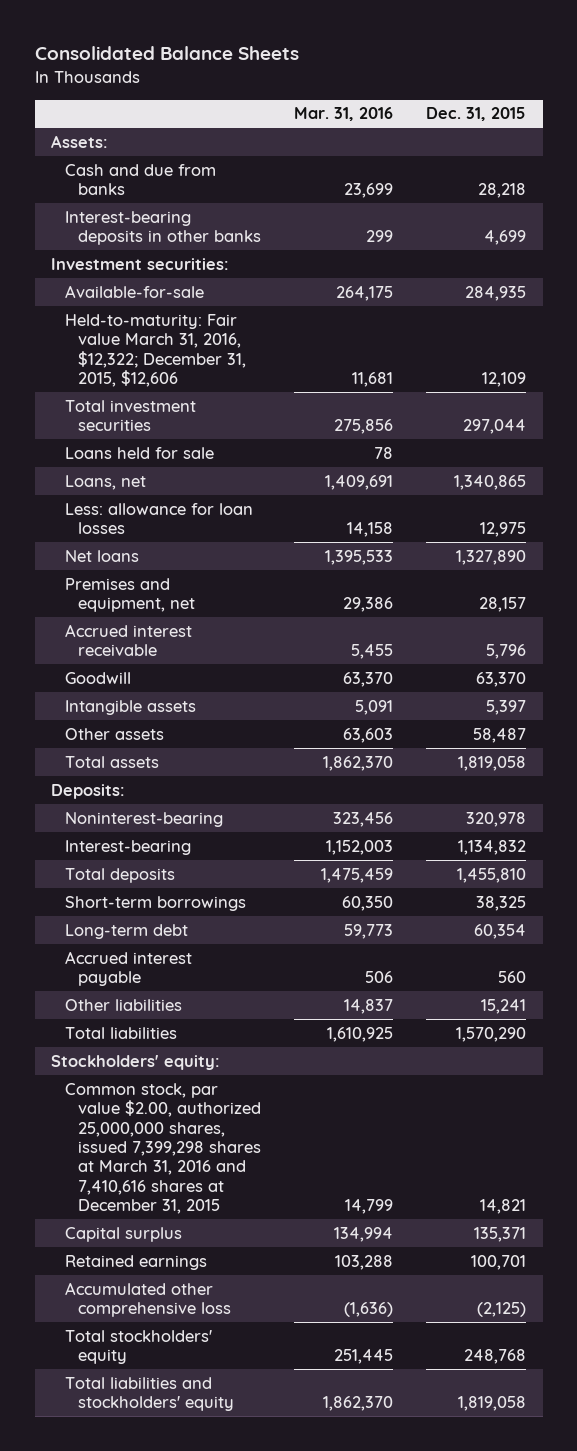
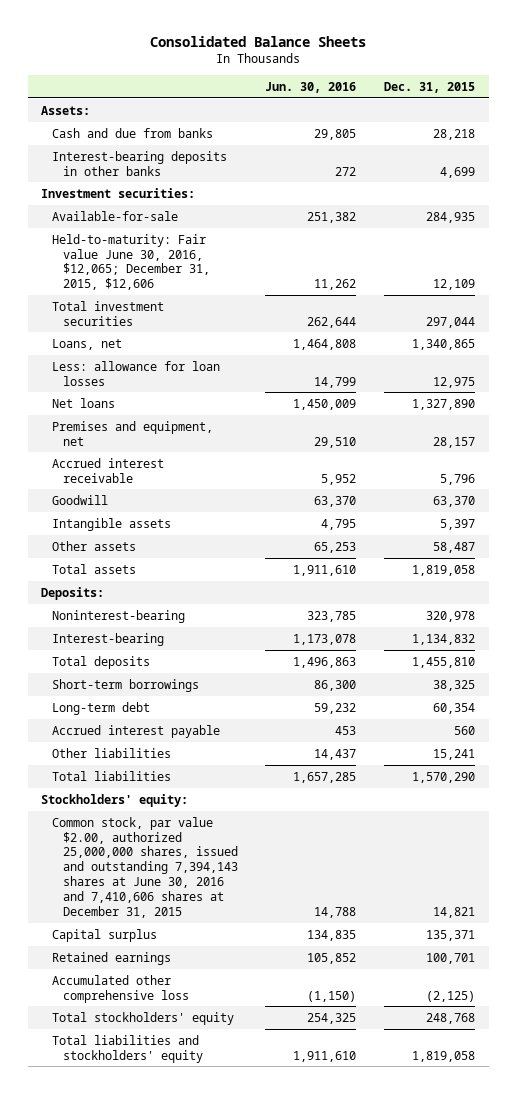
- | Mar. 31, 2016 | Dec. 31, 2015
+ | Jun. 30, 2016 | Dec. 31, 2015
- Held-to-maturity: Fair value March 31, 2016, $12,322; December 31, 2015, $12,606 | 11,681 | 12,109
+ Held-to-maturity: Fair value June 30, 2016, $12,065; December 31, 2015, $12,606 | 11,262 | 12,109
- Loans held for sale | 78 |
- Common stock, par value $2.00, authorized 25,000,000 shares, issued 7,399,298 shares at March 31, 2016 and 7,410,616 shares at December 31, 2015 | 14,799 | 14,821
+ Common stock, par value $2.00, authorized 25,000,000 shares, issued and outstanding 7,394,143 shares at June 30, 2016 and 7,410,606 shares at December 31, 2015 | 14,788 | 14,821

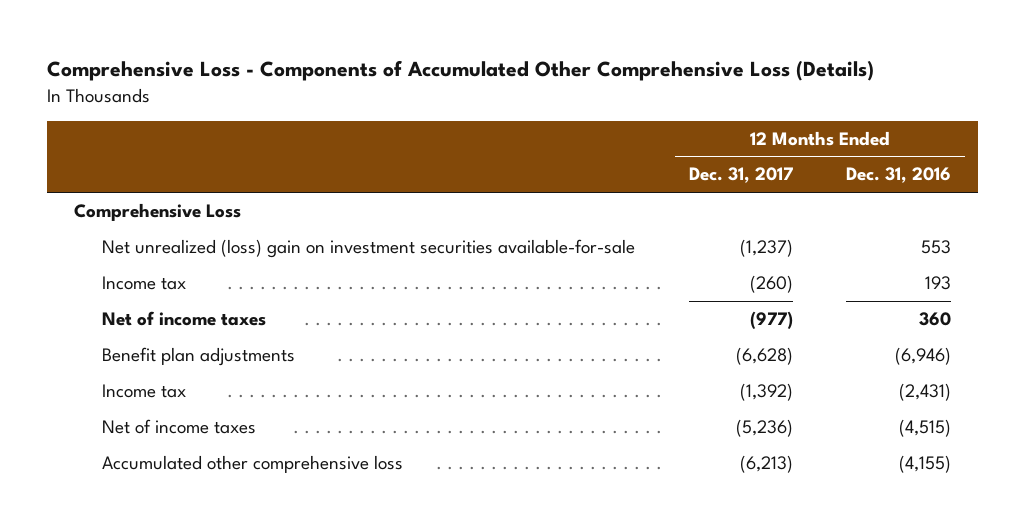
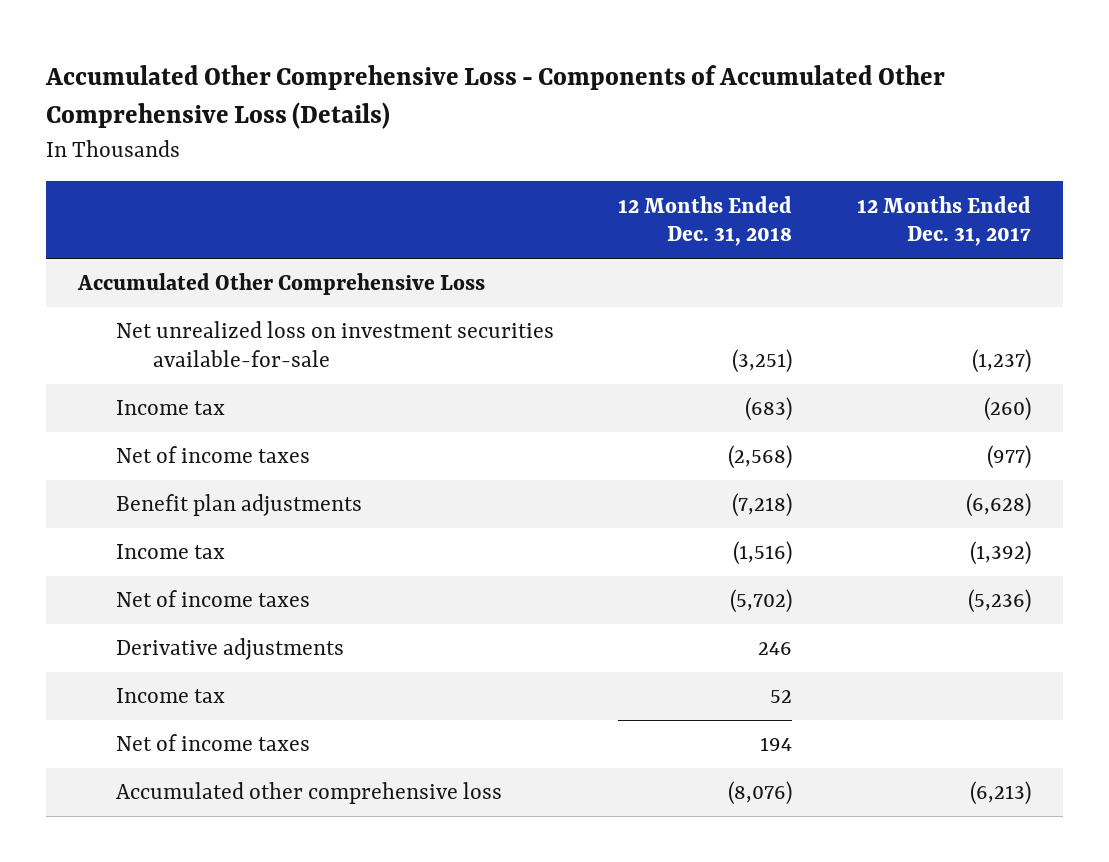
- Comprehensive Loss - Components of Accumulated Other Comprehensive Loss (Details)
+ Accumulated Other Comprehensive Loss - Components of Accumulated Other Comprehensive Loss (Details)
- | 12 Months Ended Dec. 31, 2017 | 12 Months Ended Dec. 31, 2016
+ | 12 Months Ended Dec. 31, 2018 | 12 Months Ended Dec. 31, 2017
- Comprehensive Loss
- Net unrealized (loss) gain on investment securities available-for-sale | (1,237) | 553
+ Accumulated Other Comprehensive Loss
+ Net unrealized loss on investment securities available-for-sale | (3,251) | (1,237)
+ Derivative adjustments | 246 |
+ Income tax | 52 |
+ Net of income taxes | 194 |

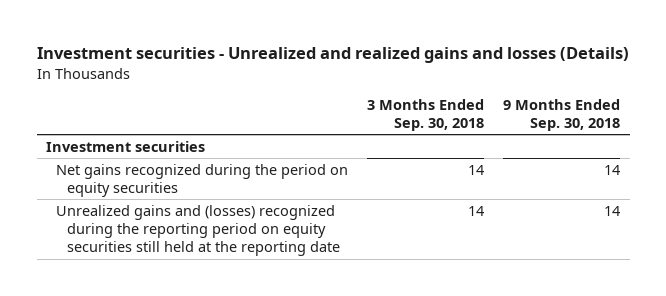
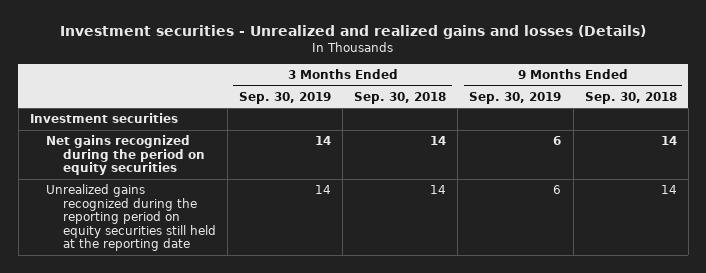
- | 3 Months Ended Sep. 30, 2018 | 9 Months Ended Sep. 30, 2018
+ | 3 Months Ended Sep. 30, 2019 | 3 Months Ended Sep. 30, 2018 | 9 Months Ended Sep. 30, 2019 | 9 Months Ended Sep. 30, 2018
- Unrealized gains and (losses) recognized during the reporting period on equity securities still held at the reporting date | 14 | 14
+ Unrealized gains recognized during the reporting period on equity securities still held at the reporting date | 14 | 14 | 6 | 14

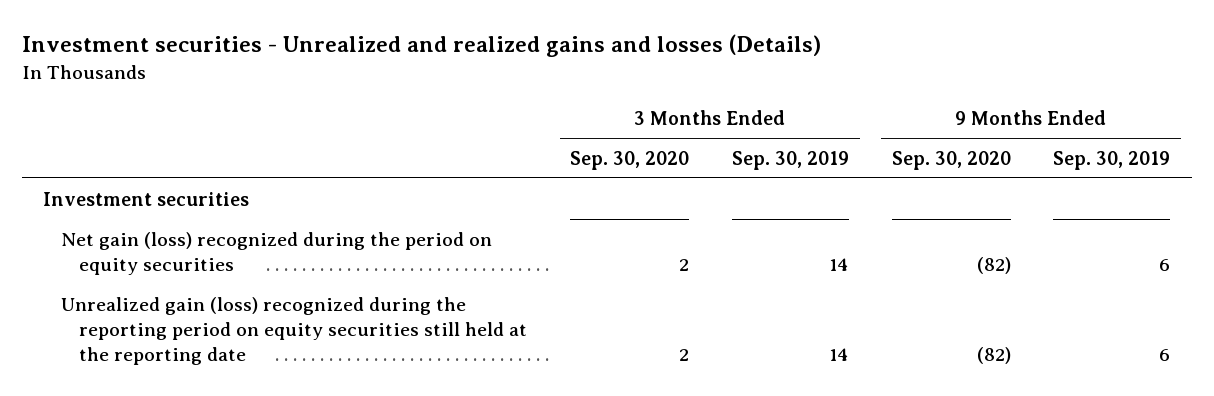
- | 3 Months Ended Sep. 30, 2019 | 3 Months Ended Sep. 30, 2018 | 9 Months Ended Sep. 30, 2019 | 9 Months Ended Sep. 30, 2018
+ | 3 Months Ended Sep. 30, 2020 | 3 Months Ended Sep. 30, 2019 | 9 Months Ended Sep. 30, 2020 | 9 Months Ended Sep. 30, 2019
- Net gains recognized during the period on equity securities | 14 | 14 | 6 | 14
- Unrealized gains recognized during the reporting period on equity securities still held at the reporting date | 14 | 14 | 6 | 14
+ Net gain (loss) recognized during the period on equity securities | 2 | 14 | (82) | 6
+ Unrealized gain (loss) recognized during the reporting period on equity securities still held at the reporting date | 2 | 14 | (82) | 6

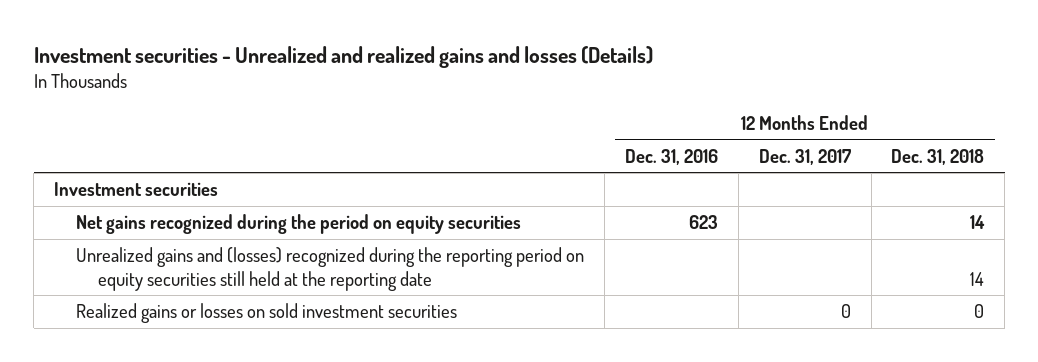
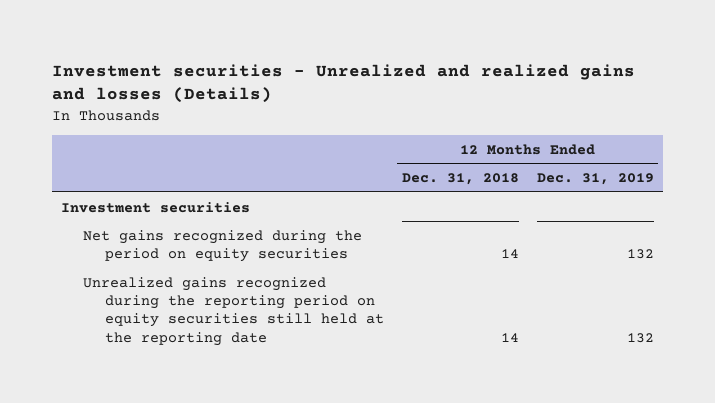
- | 12 Months Ended Dec. 31, 2016 | 12 Months Ended Dec. 31, 2017 | 12 Months Ended Dec. 31, 2018
+ | 12 Months Ended Dec. 31, 2018 | 12 Months Ended Dec. 31, 2019
- Unrealized gains and (losses) recognized during the reporting period on equity securities still held at the reporting date | | | 14
- Realized gains or losses on sold investment securities | | 0 | 0
+ Unrealized gains recognized during the reporting period on equity securities still held at the reporting date | 14 | 132

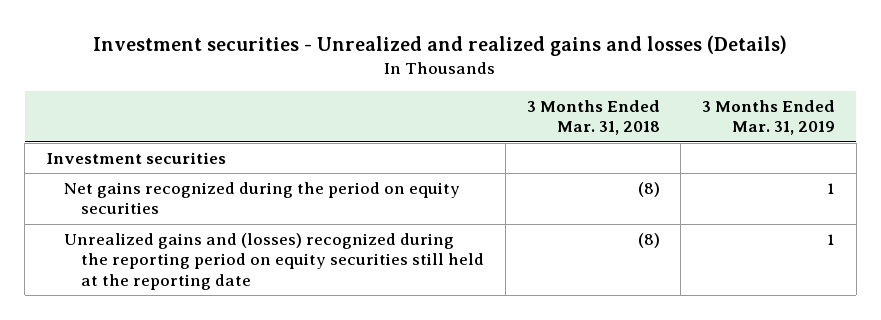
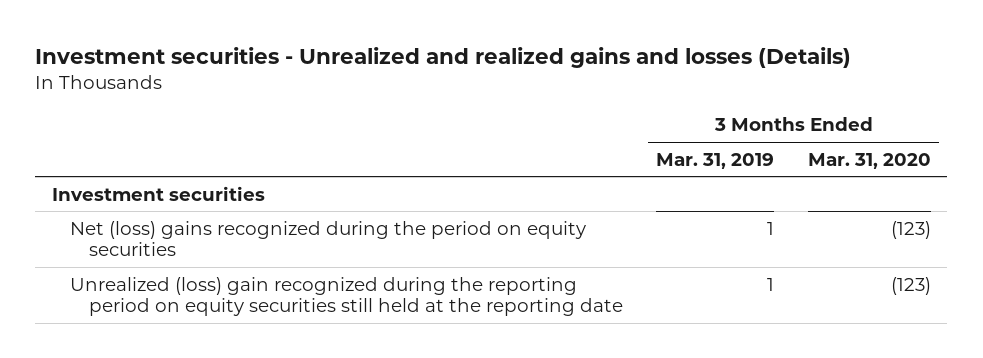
- | 3 Months Ended Mar. 31, 2018 | 3 Months Ended Mar. 31, 2019
+ | 3 Months Ended Mar. 31, 2019 | 3 Months Ended Mar. 31, 2020
- Net gains recognized during the period on equity securities | (8) | 1
- Unrealized gains and (losses) recognized during the reporting period on equity securities still held at the reporting date | (8) | 1
+ Net (loss) gains recognized during the period on equity securities | 1 | (123)
+ Unrealized (loss) gain recognized during the reporting period on equity securities still held at the reporting date | 1 | (123)

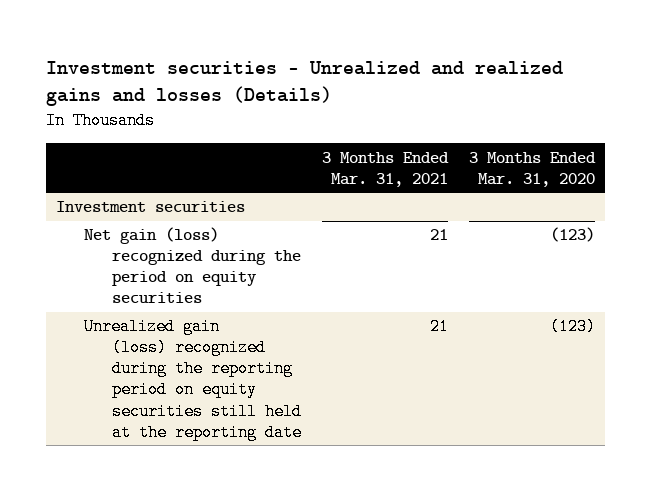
- | 3 Months Ended Mar. 31, 2019 | 3 Months Ended Mar. 31, 2020
+ | 3 Months Ended Mar. 31, 2021 | 3 Months Ended Mar. 31, 2020
- Net (loss) gains recognized during the period on equity securities | 1 | (123)
- Unrealized (loss) gain recognized during the reporting period on equity securities still held at the reporting date | 1 | (123)
+ Net gain (loss) recognized during the period on equity securities | 21 | (123)
+ Unrealized gain (loss) recognized during the reporting period on equity securities still held at the reporting date | 21 | (123)

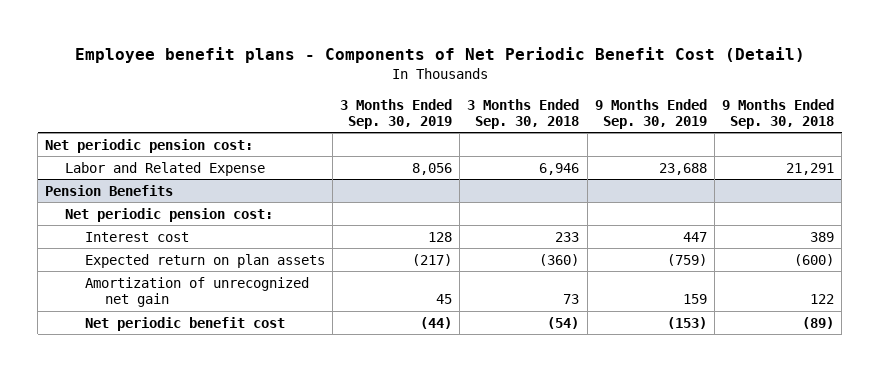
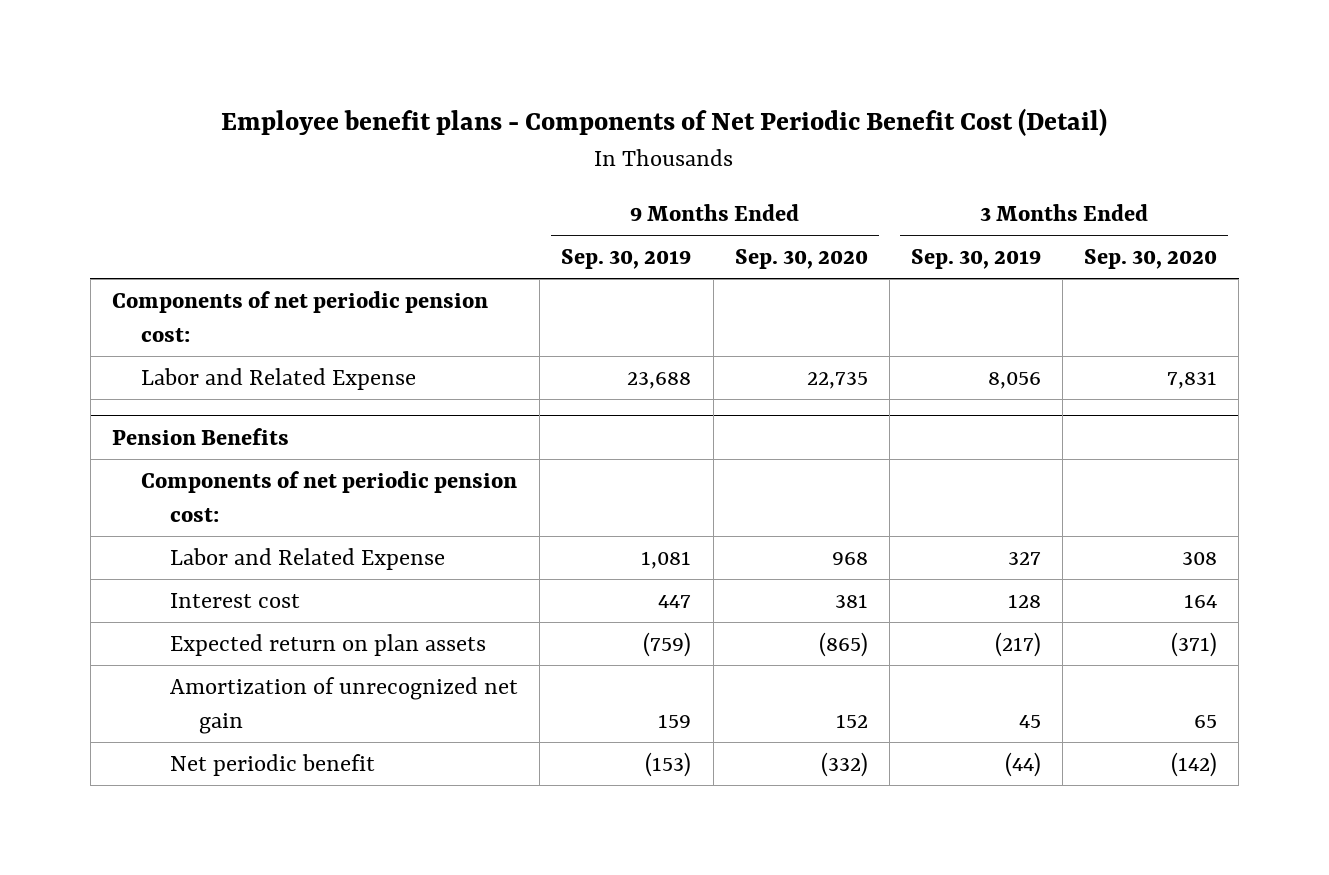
- | 3 Months Ended Sep. 30, 2019 | 3 Months Ended Sep. 30, 2018 | 9 Months Ended Sep. 30, 2019 | 9 Months Ended Sep. 30, 2018
+ | 9 Months Ended Sep. 30, 2019 | 9 Months Ended Sep. 30, 2020 | 3 Months Ended Sep. 30, 2019 | 3 Months Ended Sep. 30, 2020
- Net periodic pension cost:
+ Components of net periodic pension cost:
@ Pension Benefits
- Net periodic pension cost:
+ Components of net periodic pension cost:
+ Labor and Related Expense | 1,081 | 968 | 327 | 308
- Net periodic benefit cost | (44) | (54) | (153) | (89)
+ Net periodic benefit | (153) | (332) | (44) | (142)

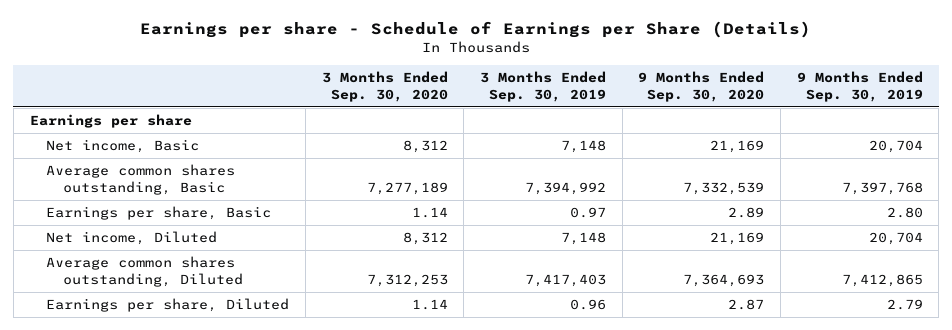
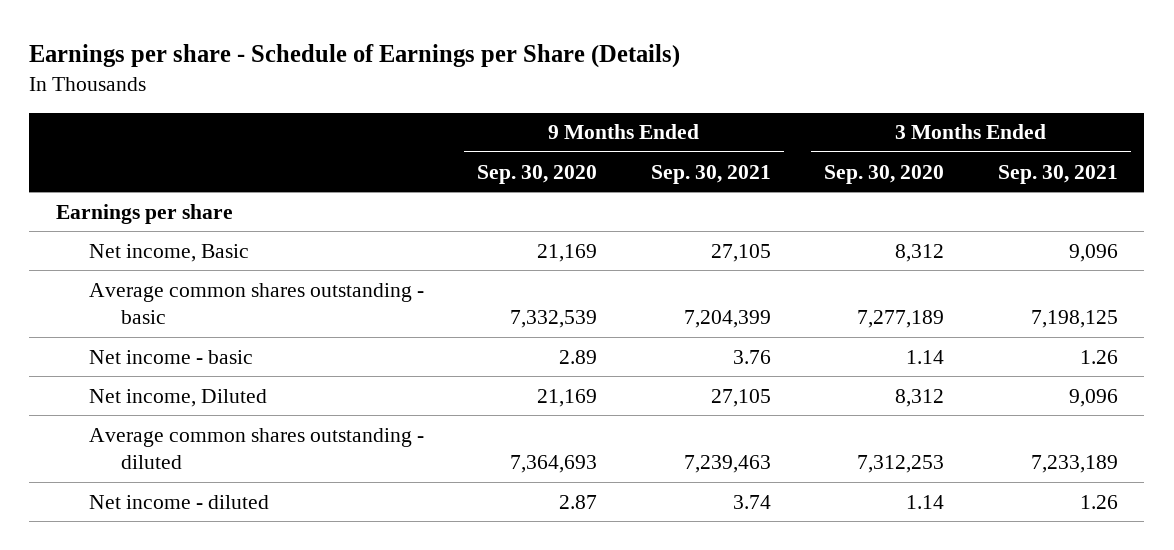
- | 3 Months Ended Sep. 30, 2020 | 3 Months Ended Sep. 30, 2019 | 9 Months Ended Sep. 30, 2020 | 9 Months Ended Sep. 30, 2019
+ | 9 Months Ended Sep. 30, 2020 | 9 Months Ended Sep. 30, 2021 | 3 Months Ended Sep. 30, 2020 | 3 Months Ended Sep. 30, 2021
- Average common shares outstanding, Basic | 7,277,189 | 7,394,992 | 7,332,539 | 7,397,768
- Earnings per share, Basic | 1.14 | 0.97 | 2.89 | 2.80
+ Average common shares outstanding - basic | 7,332,539 | 7,204,399 | 7,277,189 | 7,198,125
+ Net income - basic | 2.89 | 3.76 | 1.14 | 1.26
- Average common shares outstanding, Diluted | 7,312,253 | 7,417,403 | 7,364,693 | 7,412,865
- Earnings per share, Diluted | 1.14 | 0.96 | 2.87 | 2.79
+ Average common shares outstanding - diluted | 7,364,693 | 7,239,463 | 7,312,253 | 7,233,189
+ Net income - diluted | 2.87 | 3.74 | 1.14 | 1.26

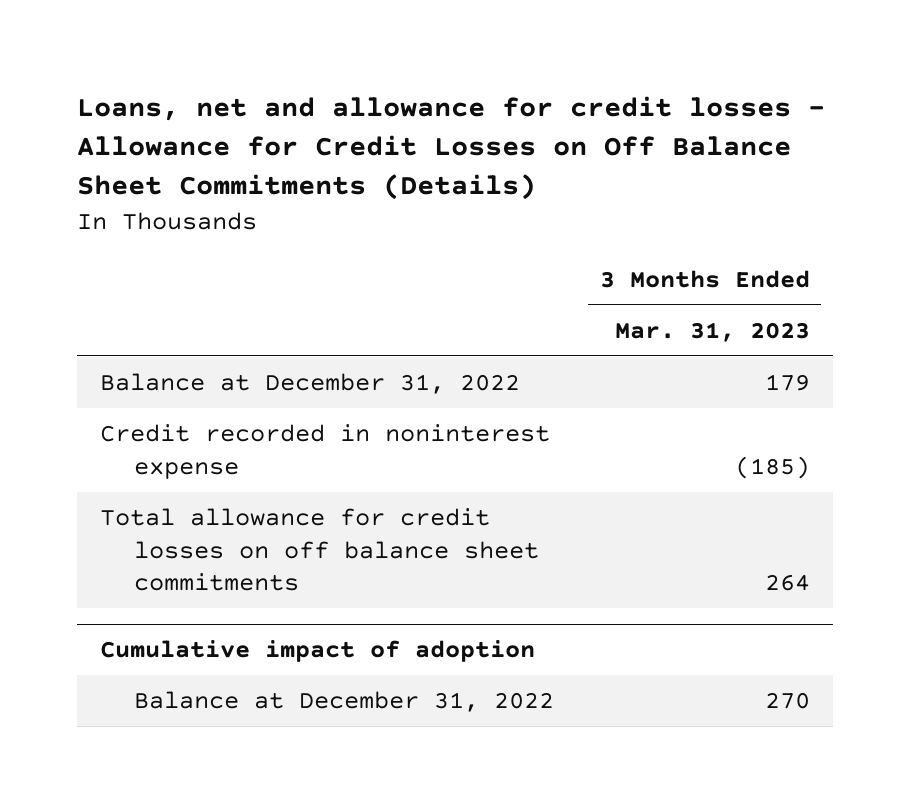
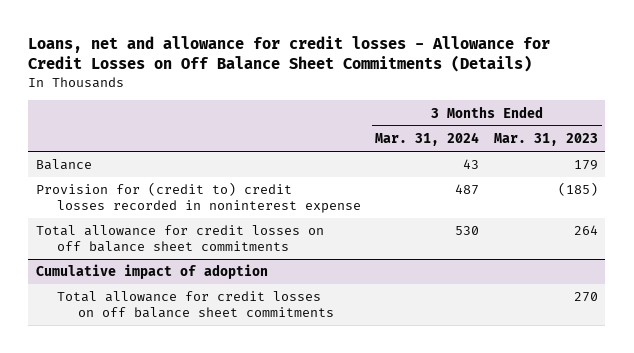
- | 3 Months Ended Mar. 31, 2023
+ | 3 Months Ended Mar. 31, 2024 | 3 Months Ended Mar. 31, 2023
- Balance at December 31, 2022 | 179
- Credit recorded in noninterest expense | (185)
+ Balance | 43 | 179
+ Provision for (credit to) credit losses recorded in noninterest expense | 487 | (185)
@ Cumulative impact of adoption
- Balance at December 31, 2022 | 270
+ Total allowance for credit losses on off balance sheet commitments | | 270

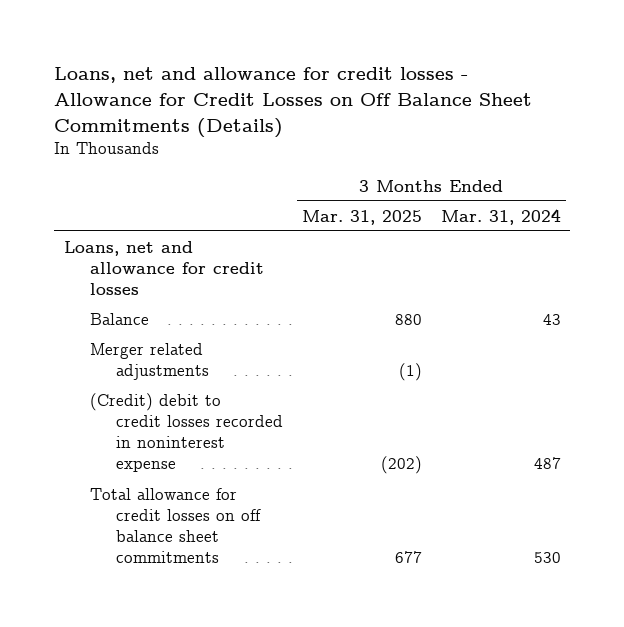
- | 3 Months Ended Mar. 31, 2024 | 3 Months Ended Mar. 31, 2023
+ | 3 Months Ended Mar. 31, 2025 | 3 Months Ended Mar. 31, 2024
+ Loans, net and allowance for credit losses
- Provision for (credit to) credit losses recorded in noninterest expense | 487 | (185)
+ Merger related adjustments | (1) |
+ (Credit) debit to credit losses recorded in noninterest expense | (202) | 487
- Cumulative impact of adoption
- Total allowance for credit losses on off balance sheet commitments | | 270

